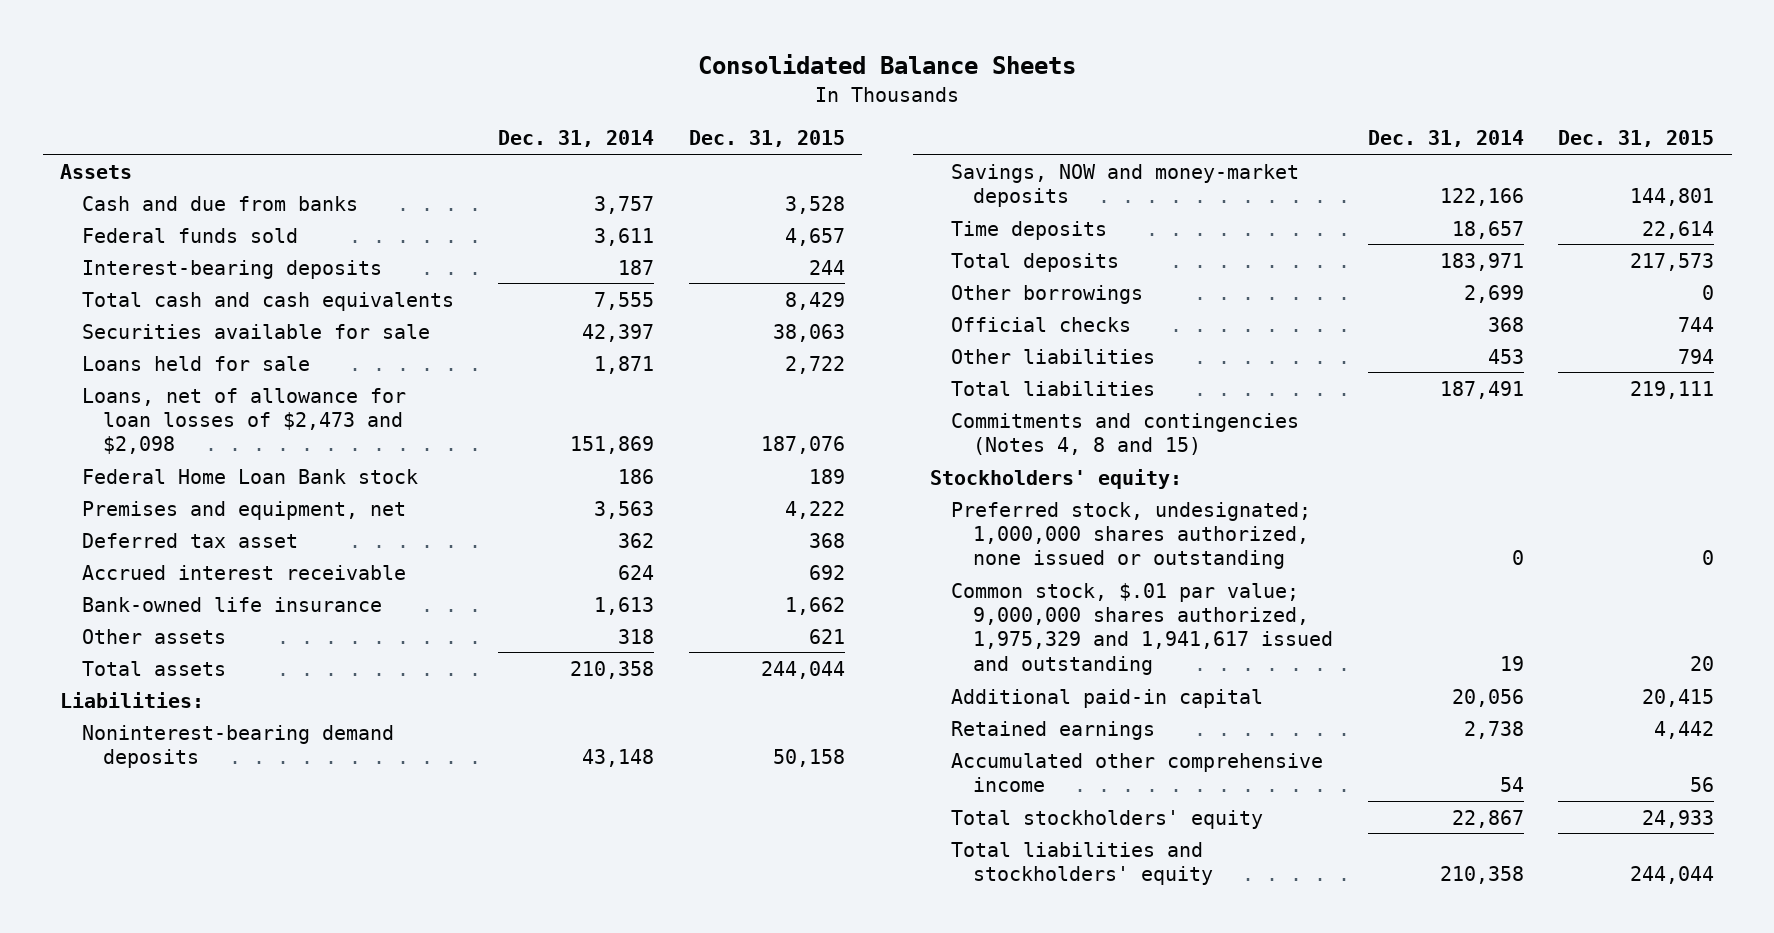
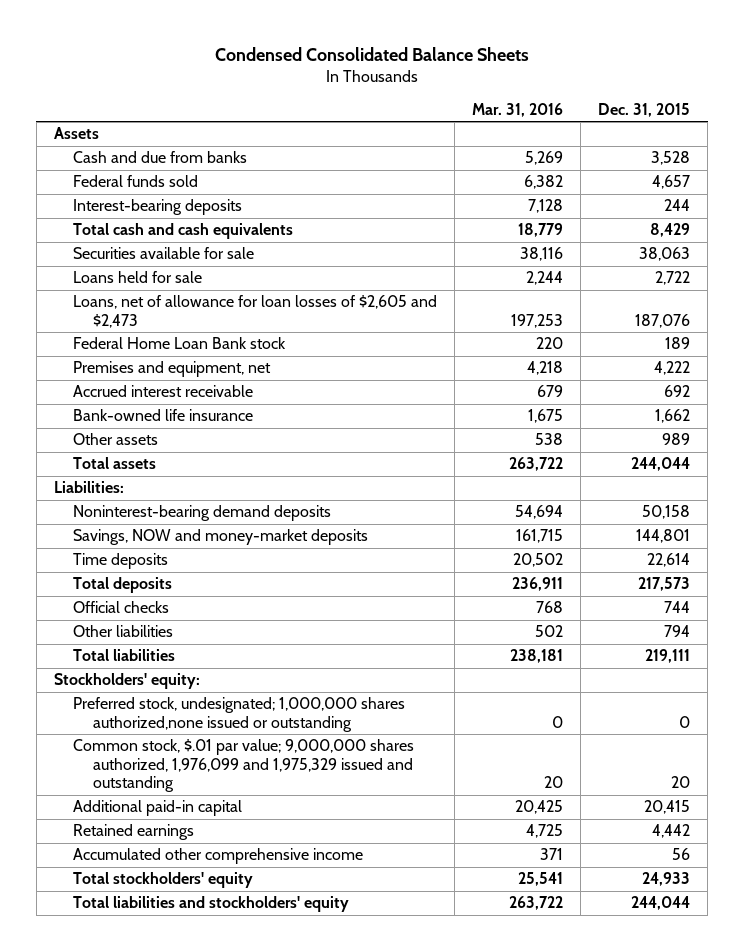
- Consolidated Balance Sheets
+ Condensed Consolidated Balance Sheets
- | Dec. 31, 2014 | Dec. 31, 2015
+ | Mar. 31, 2016 | Dec. 31, 2015
- Loans, net of allowance for loan losses of $2,473 and $2,098 | 151,869 | 187,076
+ Loans, net of allowance for loan losses of $2,605 and $2,473 | 197,253 | 187,076
- Deferred tax asset | 362 | 368
- Other assets | 318 | 621
+ Other assets | 538 | 989
- Other borrowings | 2,699 | 0
- Commitments and contingencies (Notes 4, 8 and 15)
- Preferred stock, undesignated; 1,000,000 shares authorized, none issued or outstanding | 0 | 0
- Common stock, $.01 par value; 9,000,000 shares authorized, 1,975,329 and 1,941,617 issued and outstanding | 19 | 20
+ Preferred stock, undesignated; 1,000,000 shares authorized,none issued or outstanding | 0 | 0
+ Common stock, $.01 par value; 9,000,000 shares authorized, 1,976,099 and 1,975,329 issued and outstanding | 20 | 20

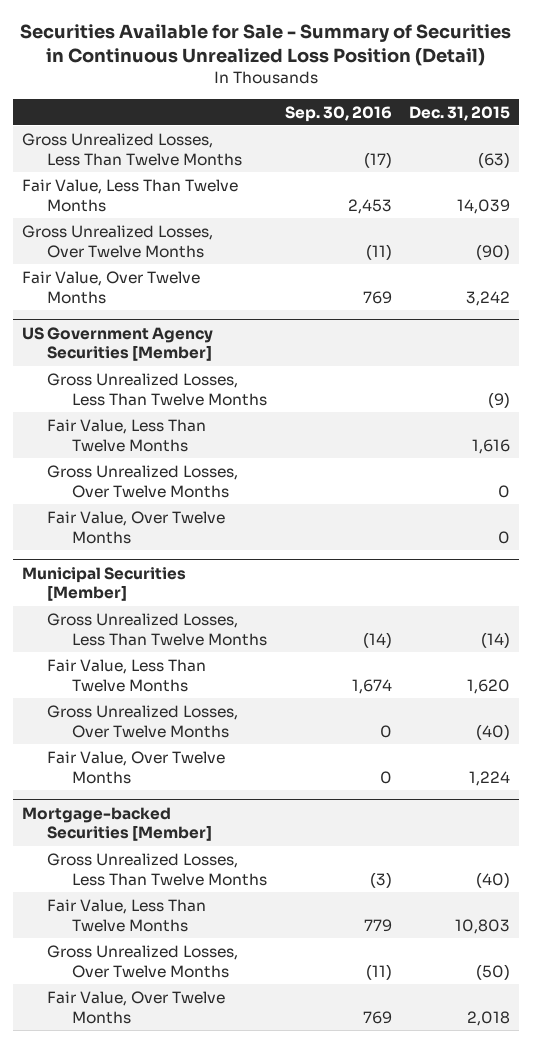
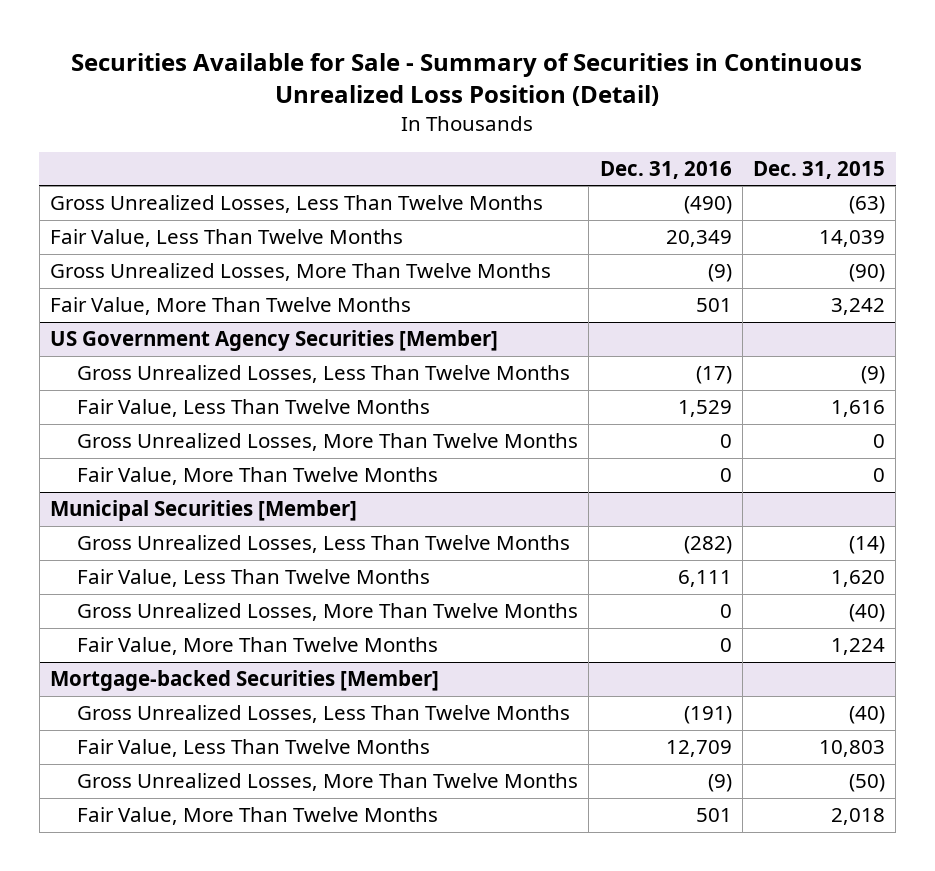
- | Sep. 30, 2016 | Dec. 31, 2015
+ | Dec. 31, 2016 | Dec. 31, 2015
- Gross Unrealized Losses, Over Twelve Months | (11) | (90)
- Fair Value, Over Twelve Months | 769 | 3,242
+ Gross Unrealized Losses, More Than Twelve Months | (9) | (90)
+ Fair Value, More Than Twelve Months | 501 | 3,242
@ US Government Agency Securities [Member]
- Gross Unrealized Losses, Over Twelve Months | | 0
- Fair Value, Over Twelve Months | | 0
+ Gross Unrealized Losses, More Than Twelve Months | 0 | 0
+ Fair Value, More Than Twelve Months | 0 | 0
@ Municipal Securities [Member]
- Gross Unrealized Losses, Over Twelve Months | 0 | (40)
- Fair Value, Over Twelve Months | 0 | 1,224
+ Gross Unrealized Losses, More Than Twelve Months | 0 | (40)
+ Fair Value, More Than Twelve Months | 0 | 1,224
@ Mortgage-backed Securities [Member]
- Gross Unrealized Losses, Over Twelve Months | (11) | (50)
- Fair Value, Over Twelve Months | 769 | 2,018
+ Gross Unrealized Losses, More Than Twelve Months | (9) | (50)
+ Fair Value, More Than Twelve Months | 501 | 2,018

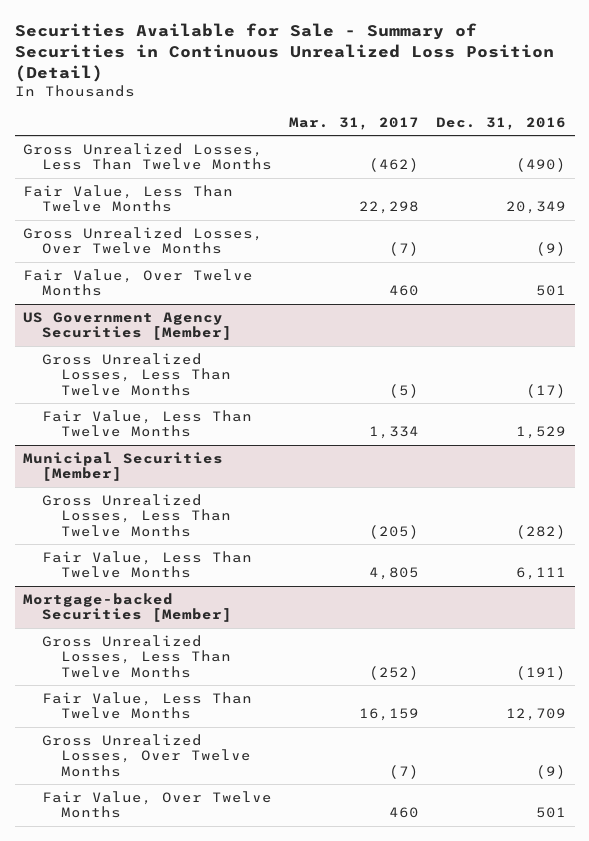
- | Dec. 31, 2016 | Dec. 31, 2015
+ | Mar. 31, 2017 | Dec. 31, 2016
- Gross Unrealized Losses, More Than Twelve Months | (9) | (90)
- Fair Value, More Than Twelve Months | 501 | 3,242
+ Gross Unrealized Losses, Over Twelve Months | (7) | (9)
+ Fair Value, Over Twelve Months | 460 | 501
@ US Government Agency Securities [Member]
- Gross Unrealized Losses, More Than Twelve Months | 0 | 0
- Fair Value, More Than Twelve Months | 0 | 0
@ Municipal Securities [Member]
- Gross Unrealized Losses, More Than Twelve Months | 0 | (40)
- Fair Value, More Than Twelve Months | 0 | 1,224
@ Mortgage-backed Securities [Member]
- Gross Unrealized Losses, More Than Twelve Months | (9) | (50)
- Fair Value, More Than Twelve Months | 501 | 2,018
+ Gross Unrealized Losses, Over Twelve Months | (7) | (9)
+ Fair Value, Over Twelve Months | 460 | 501

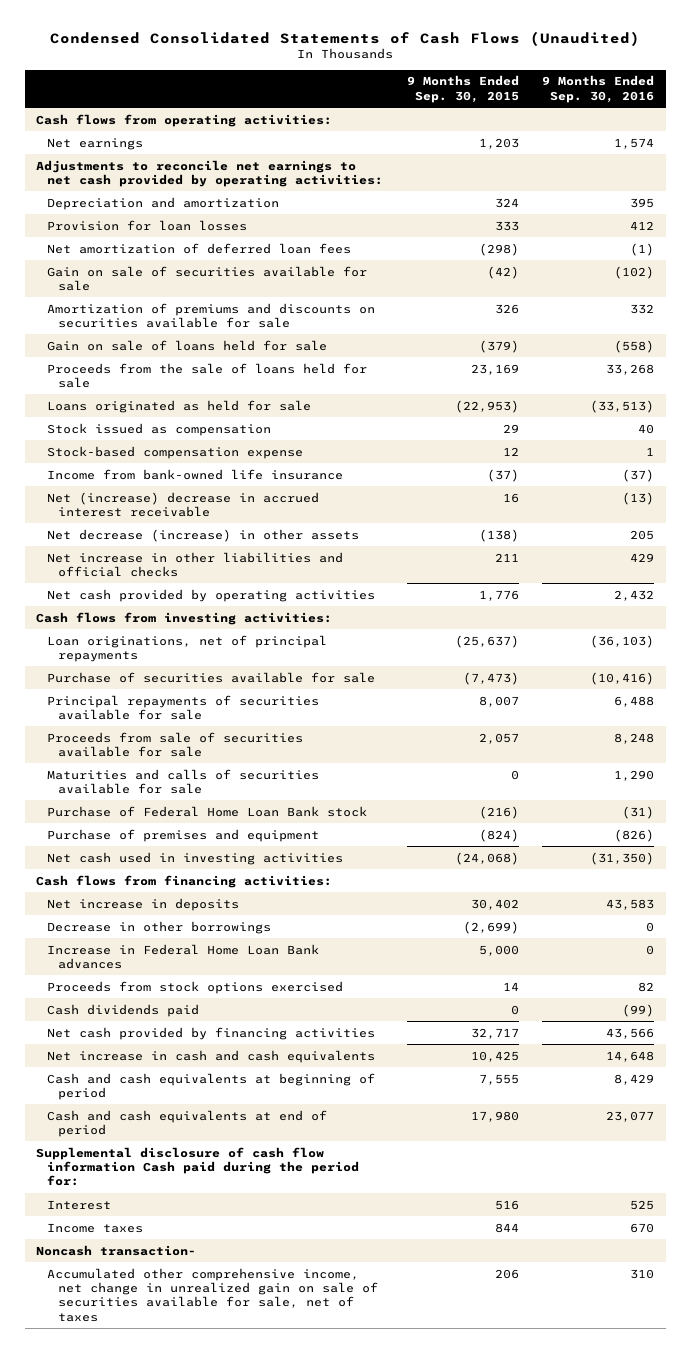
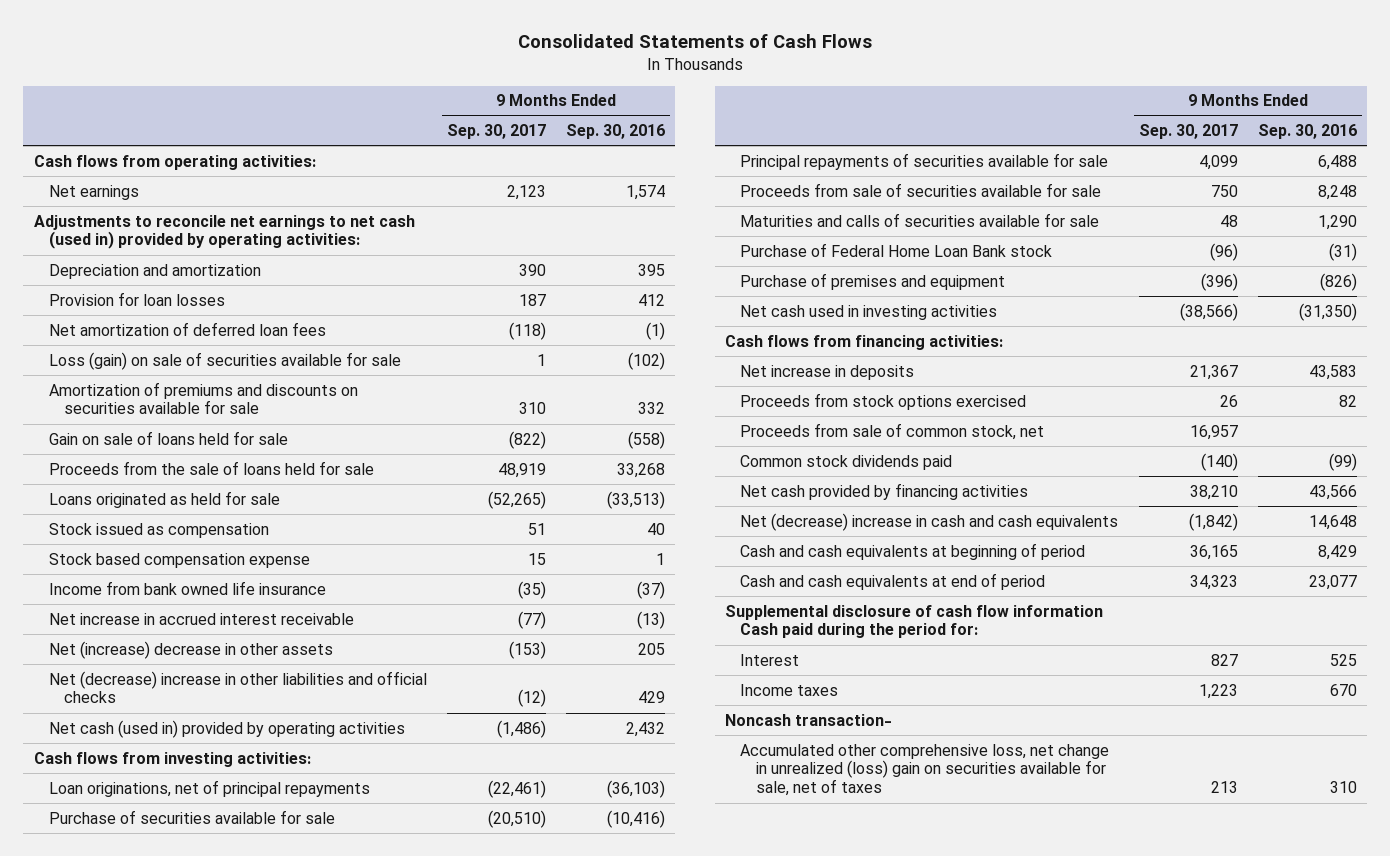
- Condensed Consolidated Statements of Cash Flows (Unaudited)
+ Consolidated Statements of Cash Flows
- | 9 Months Ended Sep. 30, 2015 | 9 Months Ended Sep. 30, 2016
+ | 9 Months Ended Sep. 30, 2017 | 9 Months Ended Sep. 30, 2016
- Adjustments to reconcile net earnings to net cash provided by operating activities:
+ Adjustments to reconcile net earnings to net cash (used in) provided by operating activities:
- Gain on sale of securities available for sale | (42) | (102)
+ Loss (gain) on sale of securities available for sale | 1 | (102)
- Stock-based compensation expense | 12 | 1
- Income from bank-owned life insurance | (37) | (37)
- Net (increase) decrease in accrued interest receivable | 16 | (13)
- Net decrease (increase) in other assets | (138) | 205
- Net increase in other liabilities and official checks | 211 | 429
- Net cash provided by operating activities | 1,776 | 2,432
+ Stock based compensation expense | 15 | 1
+ Income from bank owned life insurance | (35) | (37)
+ Net increase in accrued interest receivable | (77) | (13)
+ Net (increase) decrease in other assets | (153) | 205
+ Net (decrease) increase in other liabilities and official checks | (12) | 429
+ Net cash (used in) provided by operating activities | (1,486) | 2,432
- Decrease in other borrowings | (2,699) | 0
- Increase in Federal Home Loan Bank advances | 5,000 | 0
- Cash dividends paid | 0 | (99)
+ Proceeds from sale of common stock, net | 16,957 |
+ Common stock dividends paid | (140) | (99)
- Net increase in cash and cash equivalents | 10,425 | 14,648
+ Net (decrease) increase in cash and cash equivalents | (1,842) | 14,648
- Accumulated other comprehensive income, net change in unrealized gain on sale of securities available for sale, net of taxes | 206 | 310
+ Accumulated other comprehensive loss, net change in unrealized (loss) gain on securities available for sale, net of taxes | 213 | 310

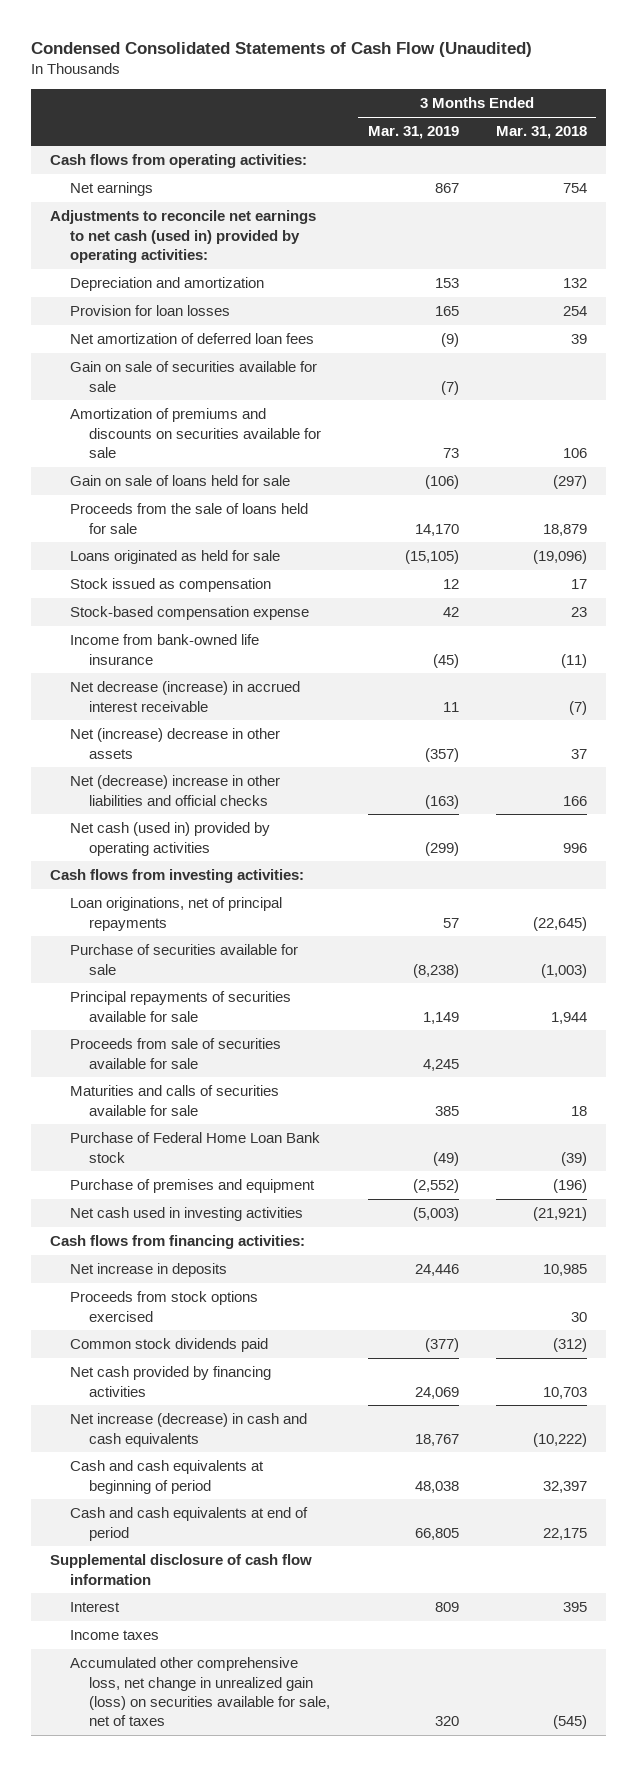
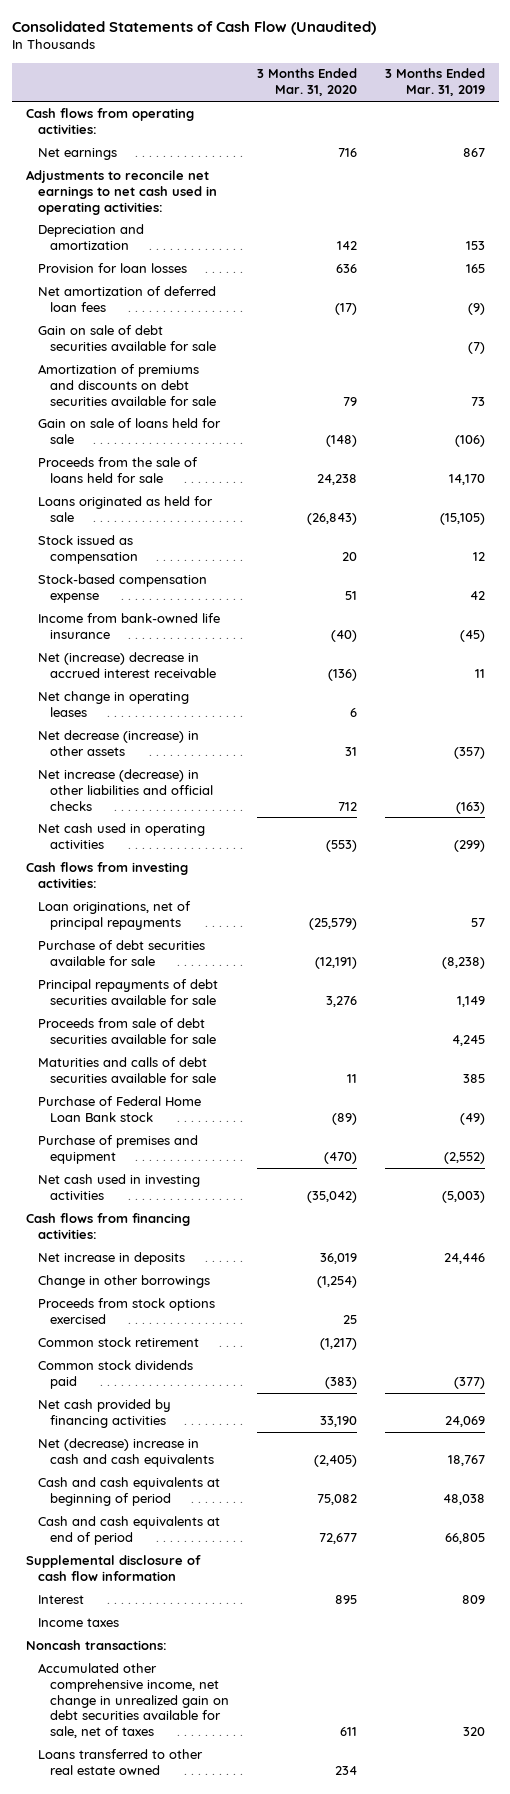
- Condensed Consolidated Statements of Cash Flow (Unaudited)
+ Consolidated Statements of Cash Flow (Unaudited)
- | 3 Months Ended Mar. 31, 2019 | 3 Months Ended Mar. 31, 2018
+ | 3 Months Ended Mar. 31, 2020 | 3 Months Ended Mar. 31, 2019
- Adjustments to reconcile net earnings to net cash (used in) provided by operating activities:
+ Adjustments to reconcile net earnings to net cash used in operating activities:
- Gain on sale of securities available for sale | (7) |
- Amortization of premiums and discounts on securities available for sale | 73 | 106
+ Gain on sale of debt securities available for sale | | (7)
+ Amortization of premiums and discounts on debt securities available for sale | 79 | 73
- Net decrease (increase) in accrued interest receivable | 11 | (7)
- Net (increase) decrease in other assets | (357) | 37
- Net (decrease) increase in other liabilities and official checks | (163) | 166
- Net cash (used in) provided by operating activities | (299) | 996
+ Net (increase) decrease in accrued interest receivable | (136) | 11
+ Net change in operating leases | 6 |
+ Net decrease (increase) in other assets | 31 | (357)
+ Net increase (decrease) in other liabilities and official checks | 712 | (163)
+ Net cash used in operating activities | (553) | (299)
- Purchase of securities available for sale | (8,238) | (1,003)
- Principal repayments of securities available for sale | 1,149 | 1,944
- Proceeds from sale of securities available for sale | 4,245 |
- Maturities and calls of securities available for sale | 385 | 18
+ Purchase of debt securities available for sale | (12,191) | (8,238)
+ Principal repayments of debt securities available for sale | 3,276 | 1,149
+ Proceeds from sale of debt securities available for sale | | 4,245
+ Maturities and calls of debt securities available for sale | 11 | 385
+ Change in other borrowings | (1,254) |
+ Common stock retirement | (1,217) |
- Net increase (decrease) in cash and cash equivalents | 18,767 | (10,222)
+ Net (decrease) increase in cash and cash equivalents | (2,405) | 18,767
- Accumulated other comprehensive loss, net change in unrealized gain (loss) on securities available for sale, net of taxes | 320 | (545)
+ Noncash transactions:
+ Accumulated other comprehensive income, net change in unrealized gain on debt securities available for sale, net of taxes | 611 | 320
+ Loans transferred to other real estate owned | 234 |

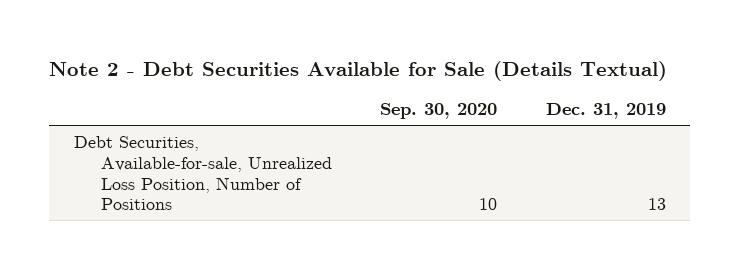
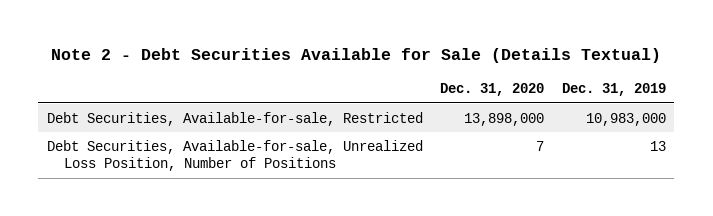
- | Sep. 30, 2020 | Dec. 31, 2019
+ | Dec. 31, 2020 | Dec. 31, 2019
+ Debt Securities, Available-for-sale, Restricted | 13,898,000 | 10,983,000

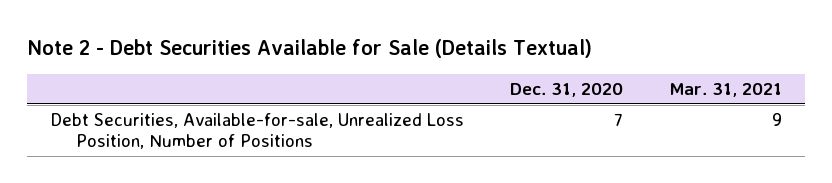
- | Dec. 31, 2020 | Dec. 31, 2019
+ | Dec. 31, 2020 | Mar. 31, 2021
- Debt Securities, Available-for-sale, Restricted | 13,898,000 | 10,983,000

